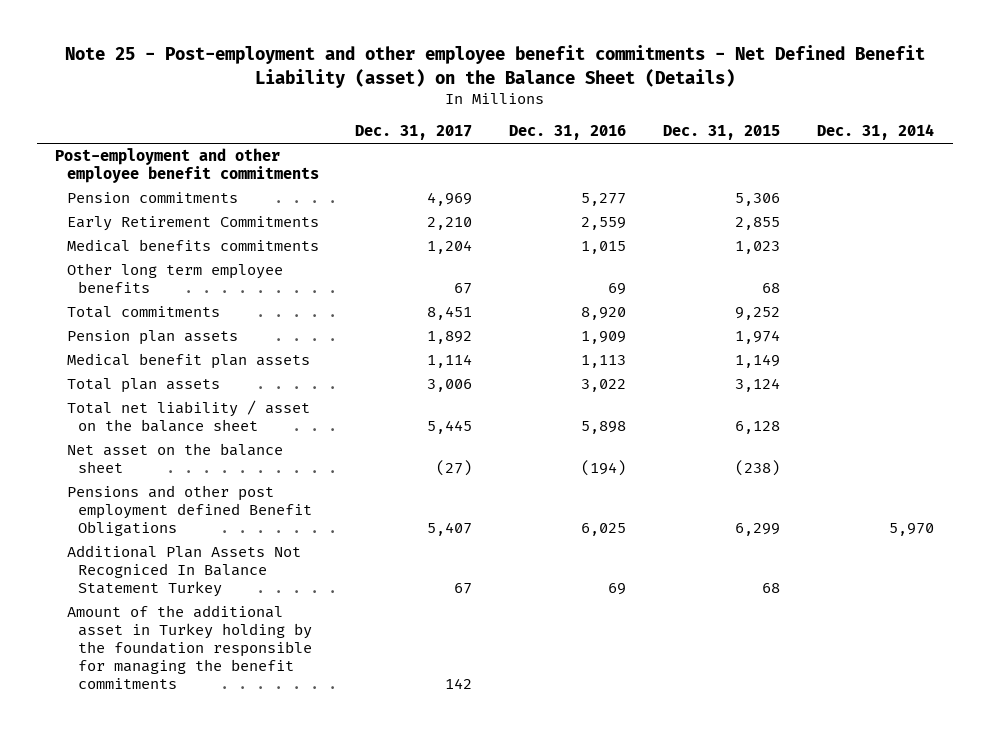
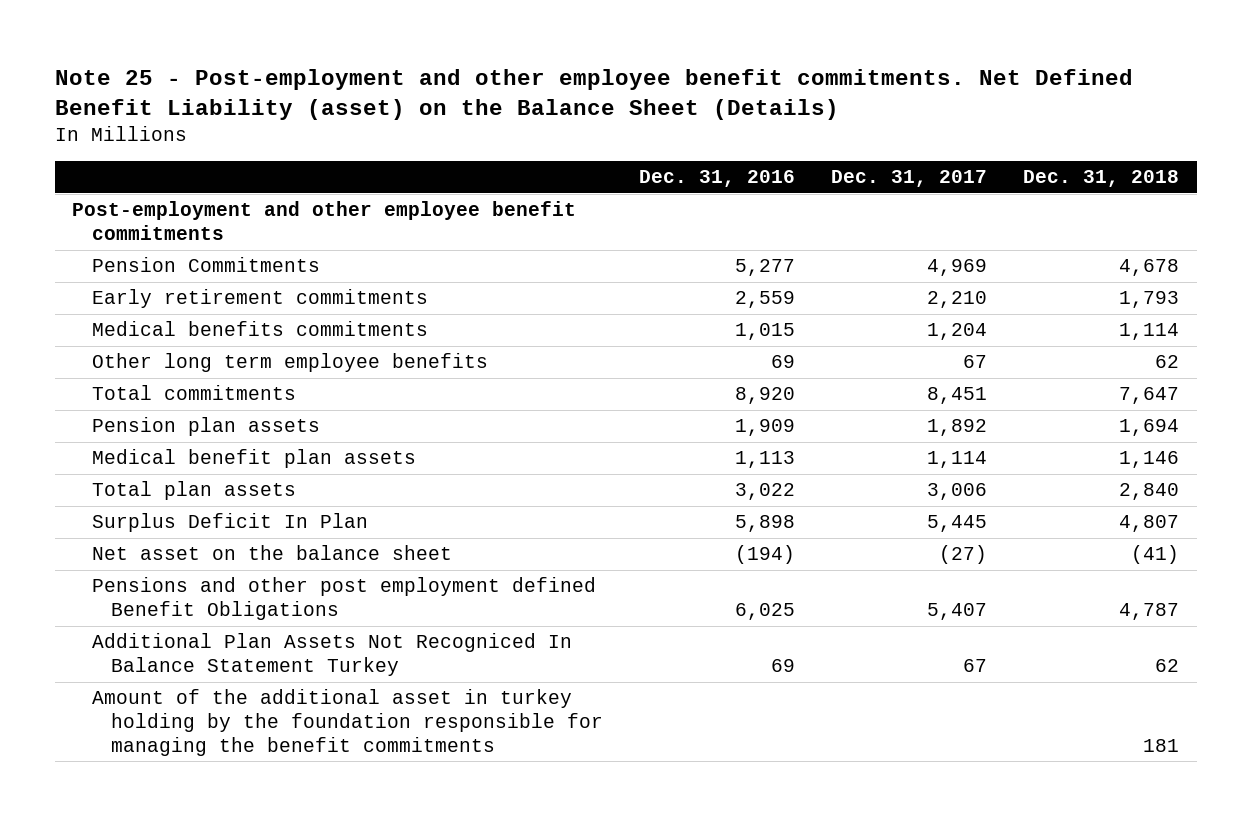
- Note 25 - Post-employment and other employee benefit commitments - Net Defined Benefit Liability (asset) on the Balance Sheet (Details)
+ Note 25 - Post-employment and other employee benefit commitments. Net Defined Benefit Liability (asset) on the Balance Sheet (Details)
- | Dec. 31, 2017 | Dec. 31, 2016 | Dec. 31, 2015 | Dec. 31, 2014
+ | Dec. 31, 2016 | Dec. 31, 2017 | Dec. 31, 2018
- Pension commitments | 4,969 | 5,277 | 5,306 |
- Early Retirement Commitments | 2,210 | 2,559 | 2,855 |
+ Pension Commitments | 5,277 | 4,969 | 4,678
+ Early retirement commitments | 2,559 | 2,210 | 1,793
- Total net liability / asset on the balance sheet | 5,445 | 5,898 | 6,128 |
+ Surplus Deficit In Plan | 5,898 | 5,445 | 4,807
- Amount of the additional asset in Turkey holding by the foundation responsible for managing the benefit commitments | 142 | | |
+ Amount of the additional asset in turkey holding by the foundation responsible for managing the benefit commitments | | | 181

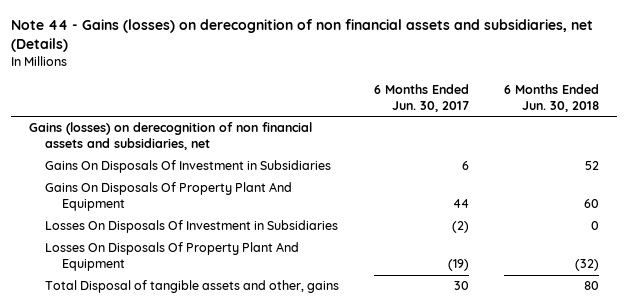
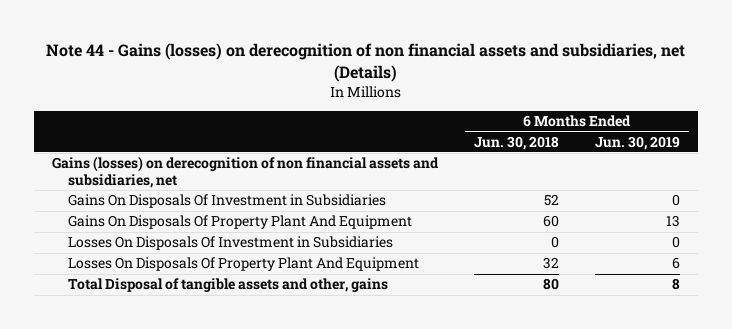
- | 6 Months Ended Jun. 30, 2017 | 6 Months Ended Jun. 30, 2018
+ | 6 Months Ended Jun. 30, 2018 | 6 Months Ended Jun. 30, 2019
- Losses On Disposals Of Property Plant And Equipment | (19) | (32)
+ Losses On Disposals Of Property Plant And Equipment | 32 | 6

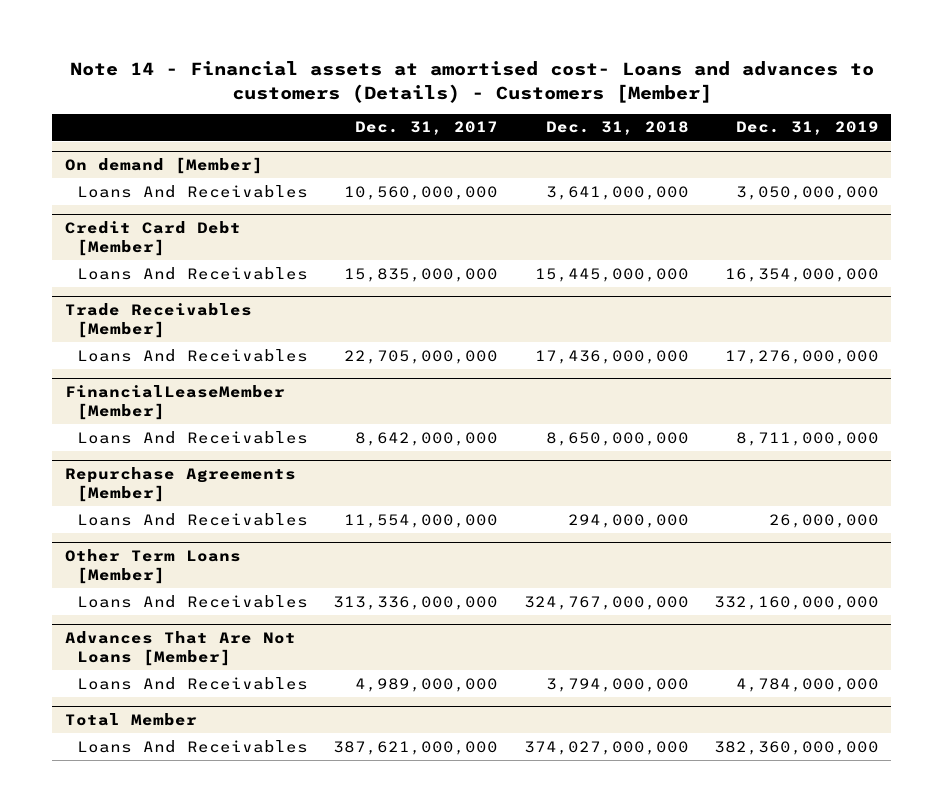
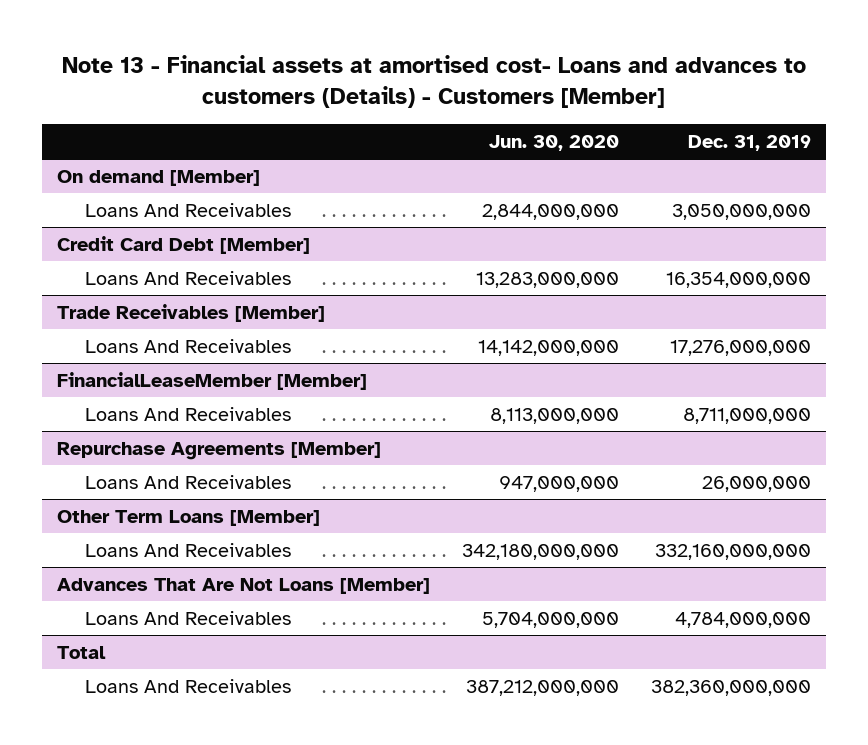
- Note 14 - Financial assets at amortised cost- Loans and advances to customers (Details) - Customers [Member]
+ Note 13 - Financial assets at amortised cost- Loans and advances to customers (Details) - Customers [Member]
- | Dec. 31, 2017 | Dec. 31, 2018 | Dec. 31, 2019
+ | Jun. 30, 2020 | Dec. 31, 2019
- Total Member
+ Total

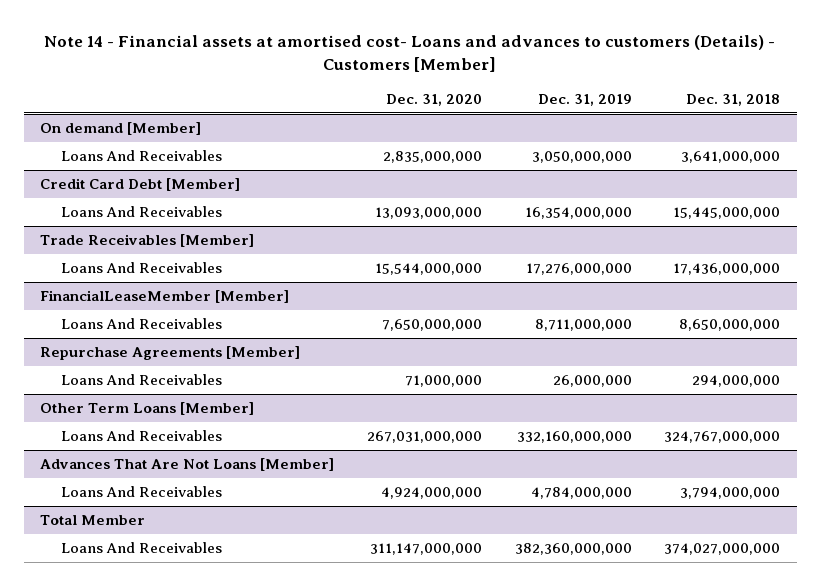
- Note 13 - Financial assets at amortised cost- Loans and advances to customers (Details) - Customers [Member]
+ Note 14 - Financial assets at amortised cost- Loans and advances to customers (Details) - Customers [Member]
- | Jun. 30, 2020 | Dec. 31, 2019
+ | Dec. 31, 2020 | Dec. 31, 2019 | Dec. 31, 2018
- Total
+ Total Member

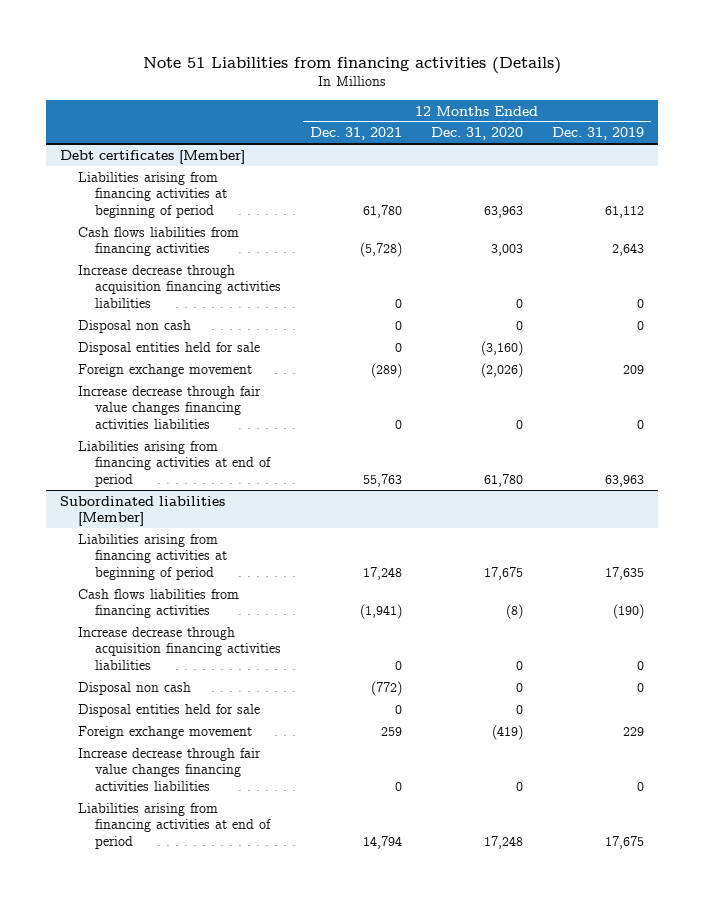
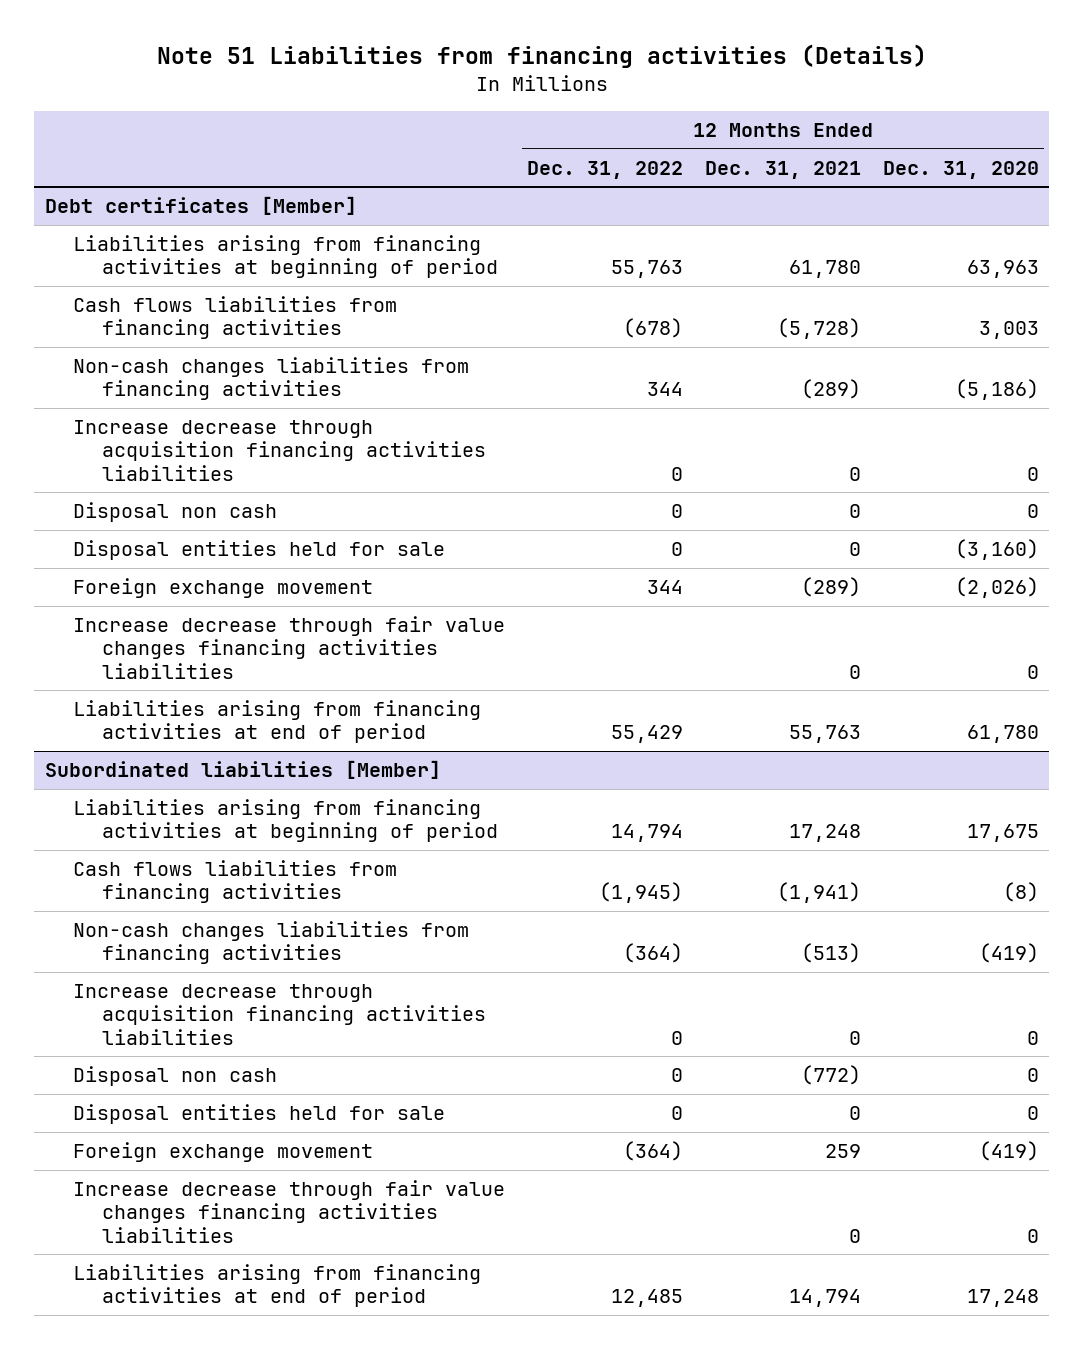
- | 12 Months Ended Dec. 31, 2021 | 12 Months Ended Dec. 31, 2020 | 12 Months Ended Dec. 31, 2019
+ | 12 Months Ended Dec. 31, 2022 | 12 Months Ended Dec. 31, 2021 | 12 Months Ended Dec. 31, 2020
@ Debt certificates [Member]
+ Non-cash changes liabilities from financing activities | 344 | (289) | (5,186)
@ Subordinated liabilities [Member]
+ Non-cash changes liabilities from financing activities | (364) | (513) | (419)

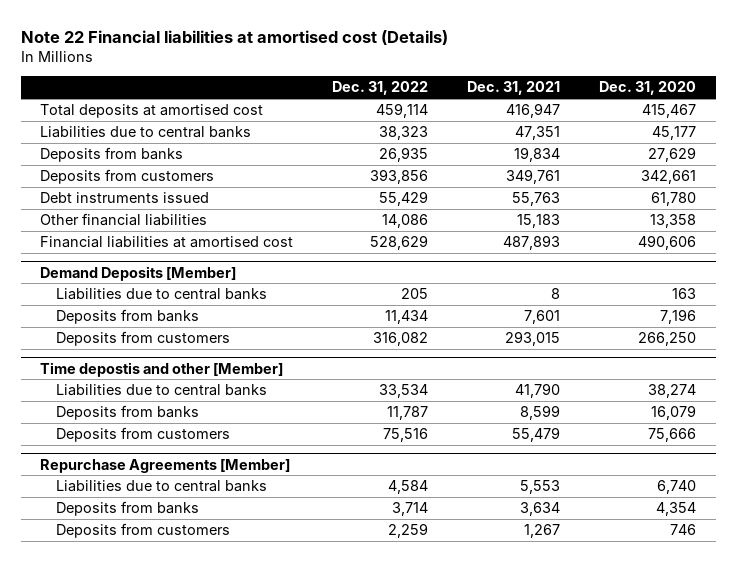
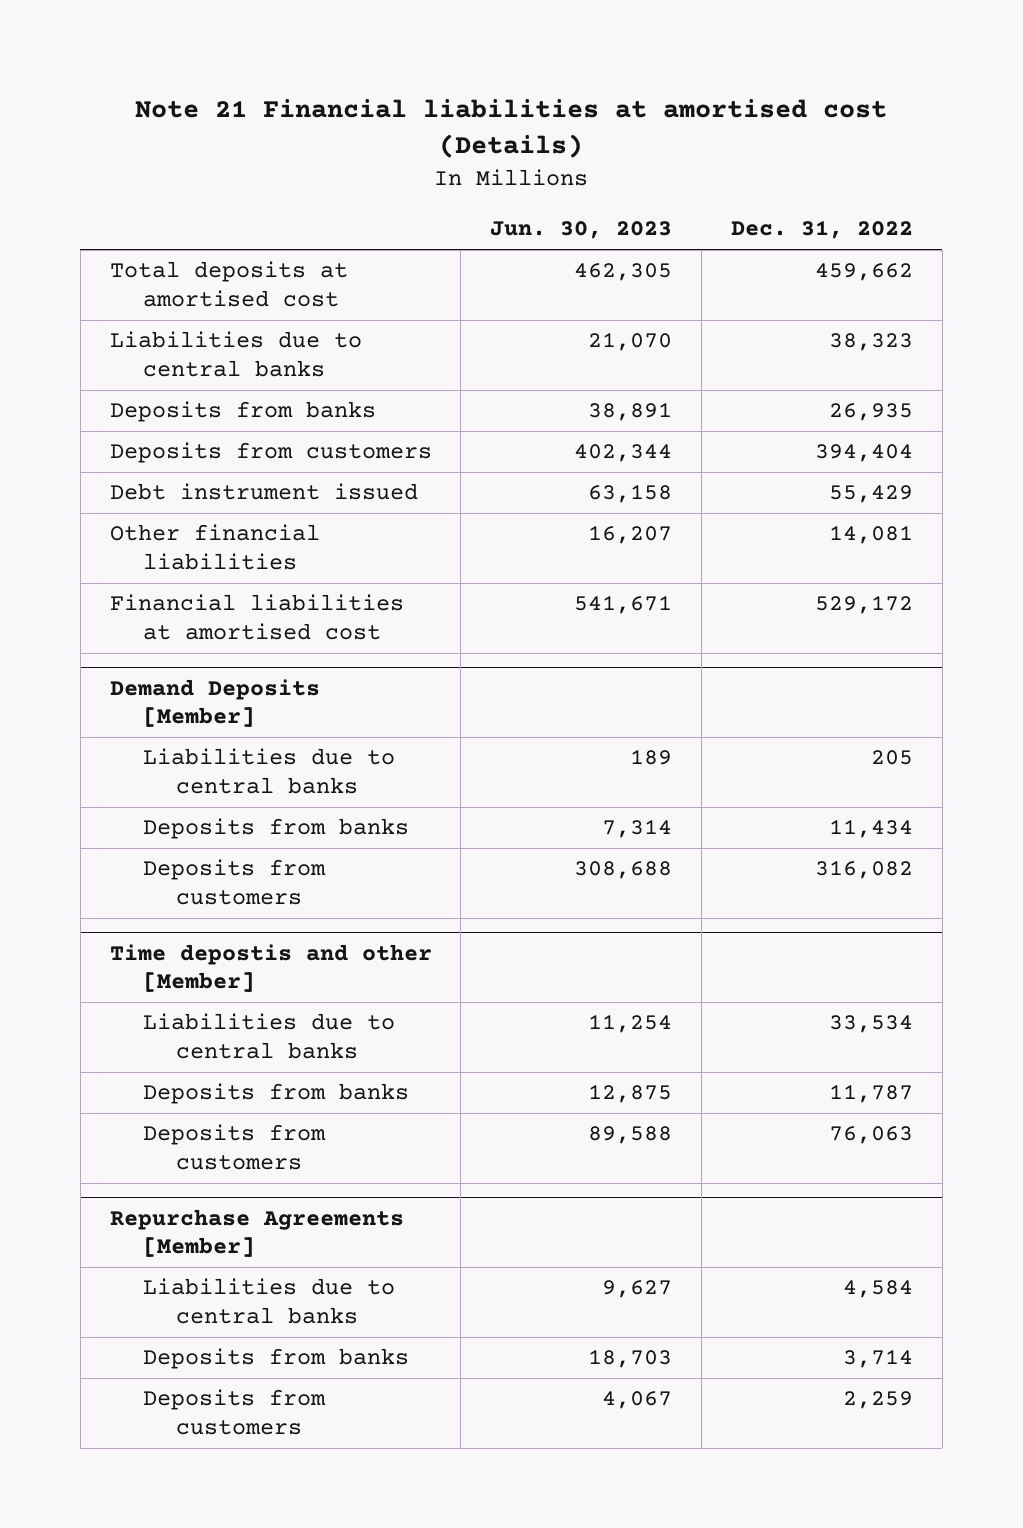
- Note 22 Financial liabilities at amortised cost (Details)
+ Note 21 Financial liabilities at amortised cost (Details)
- | Dec. 31, 2022 | Dec. 31, 2021 | Dec. 31, 2020
+ | Jun. 30, 2023 | Dec. 31, 2022
- Total deposits at amortised cost | 459,114 | 416,947 | 415,467
+ Total deposits at amortised cost | 462,305 | 459,662
- Deposits from customers | 393,856 | 349,761 | 342,661
- Debt instruments issued | 55,429 | 55,763 | 61,780
- Other financial liabilities | 14,086 | 15,183 | 13,358
- Financial liabilities at amortised cost | 528,629 | 487,893 | 490,606
+ Deposits from customers | 402,344 | 394,404
+ Debt instrument issued | 63,158 | 55,429
+ Other financial liabilities | 16,207 | 14,081
+ Financial liabilities at amortised cost | 541,671 | 529,172
@ Time depostis and other [Member]
- Deposits from customers | 75,516 | 55,479 | 75,666
+ Deposits from customers | 89,588 | 76,063

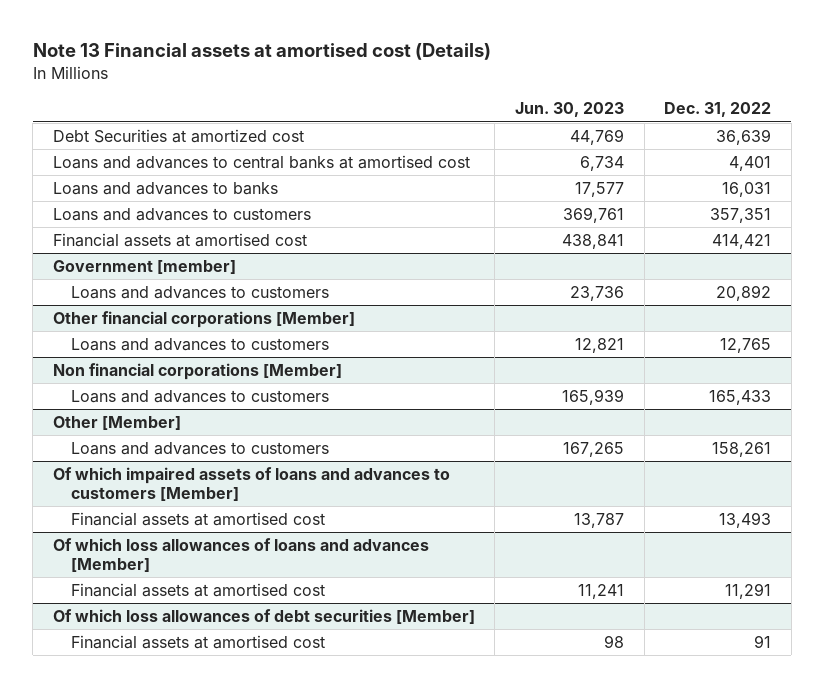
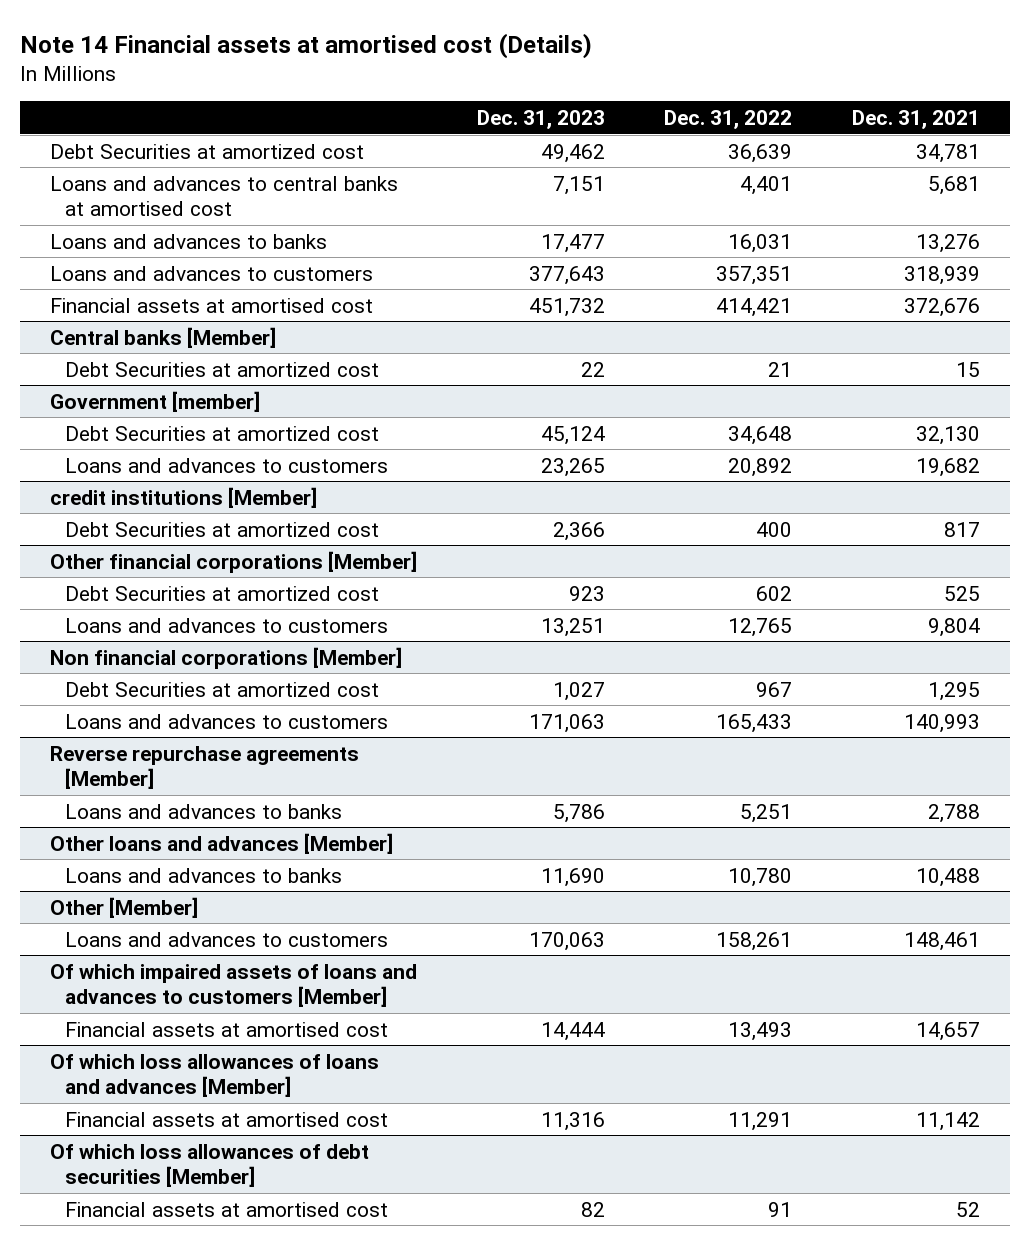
- Note 13 Financial assets at amortised cost (Details)
+ Note 14 Financial assets at amortised cost (Details)
- | Jun. 30, 2023 | Dec. 31, 2022
+ | Dec. 31, 2023 | Dec. 31, 2022 | Dec. 31, 2021
+ Central banks [Member]
+ Debt Securities at amortized cost | 22 | 21 | 15
@ Government [member]
+ Debt Securities at amortized cost | 45,124 | 34,648 | 32,130
+ credit institutions [Member]
+ Debt Securities at amortized cost | 2,366 | 400 | 817
@ Other financial corporations [Member]
+ Debt Securities at amortized cost | 923 | 602 | 525
@ Non financial corporations [Member]
+ Debt Securities at amortized cost | 1,027 | 967 | 1,295
+ Reverse repurchase agreements [Member]
+ Loans and advances to banks | 5,786 | 5,251 | 2,788
+ Other loans and advances [Member]
+ Loans and advances to banks | 11,690 | 10,780 | 10,488

